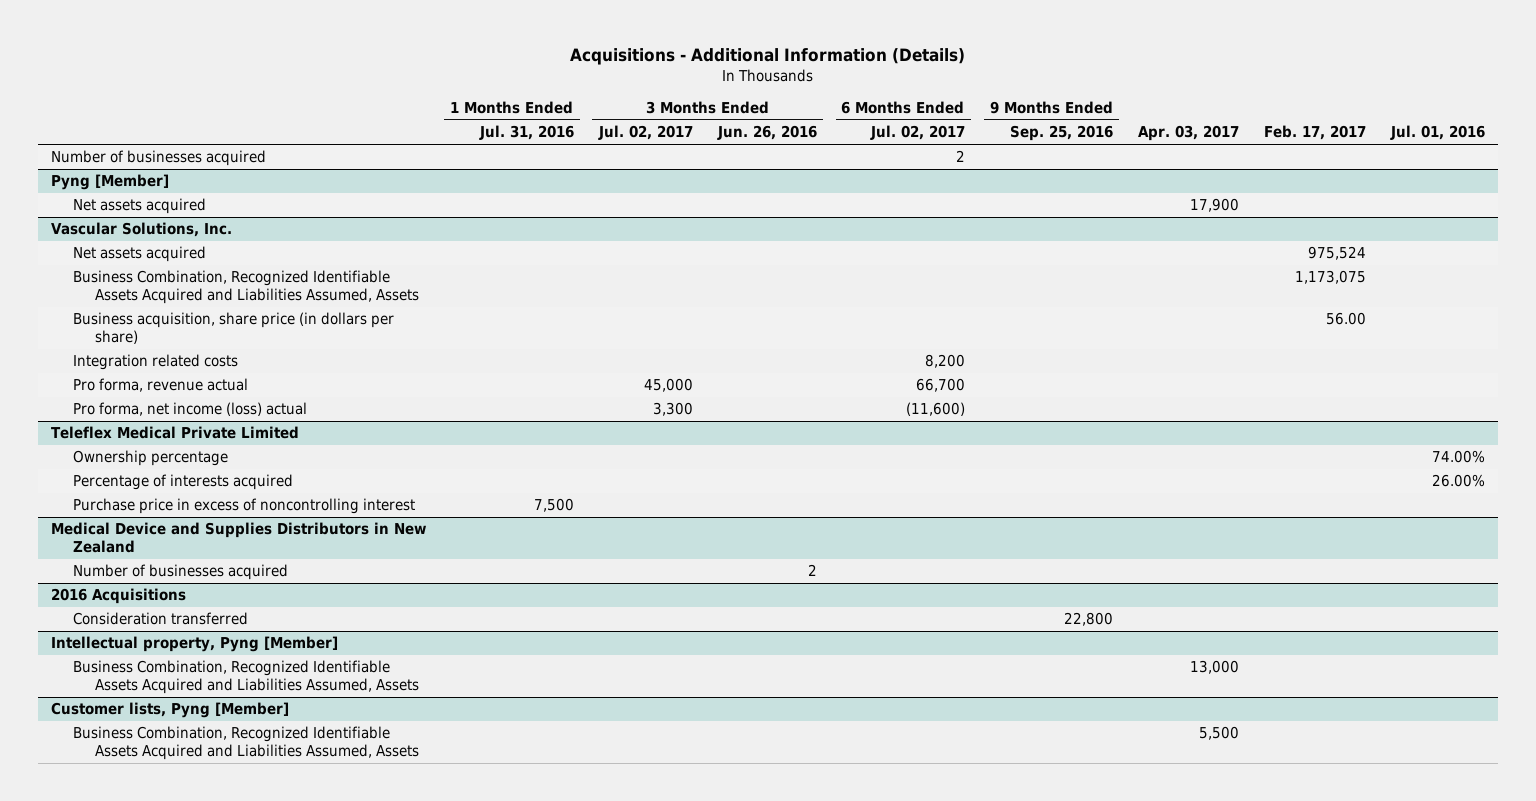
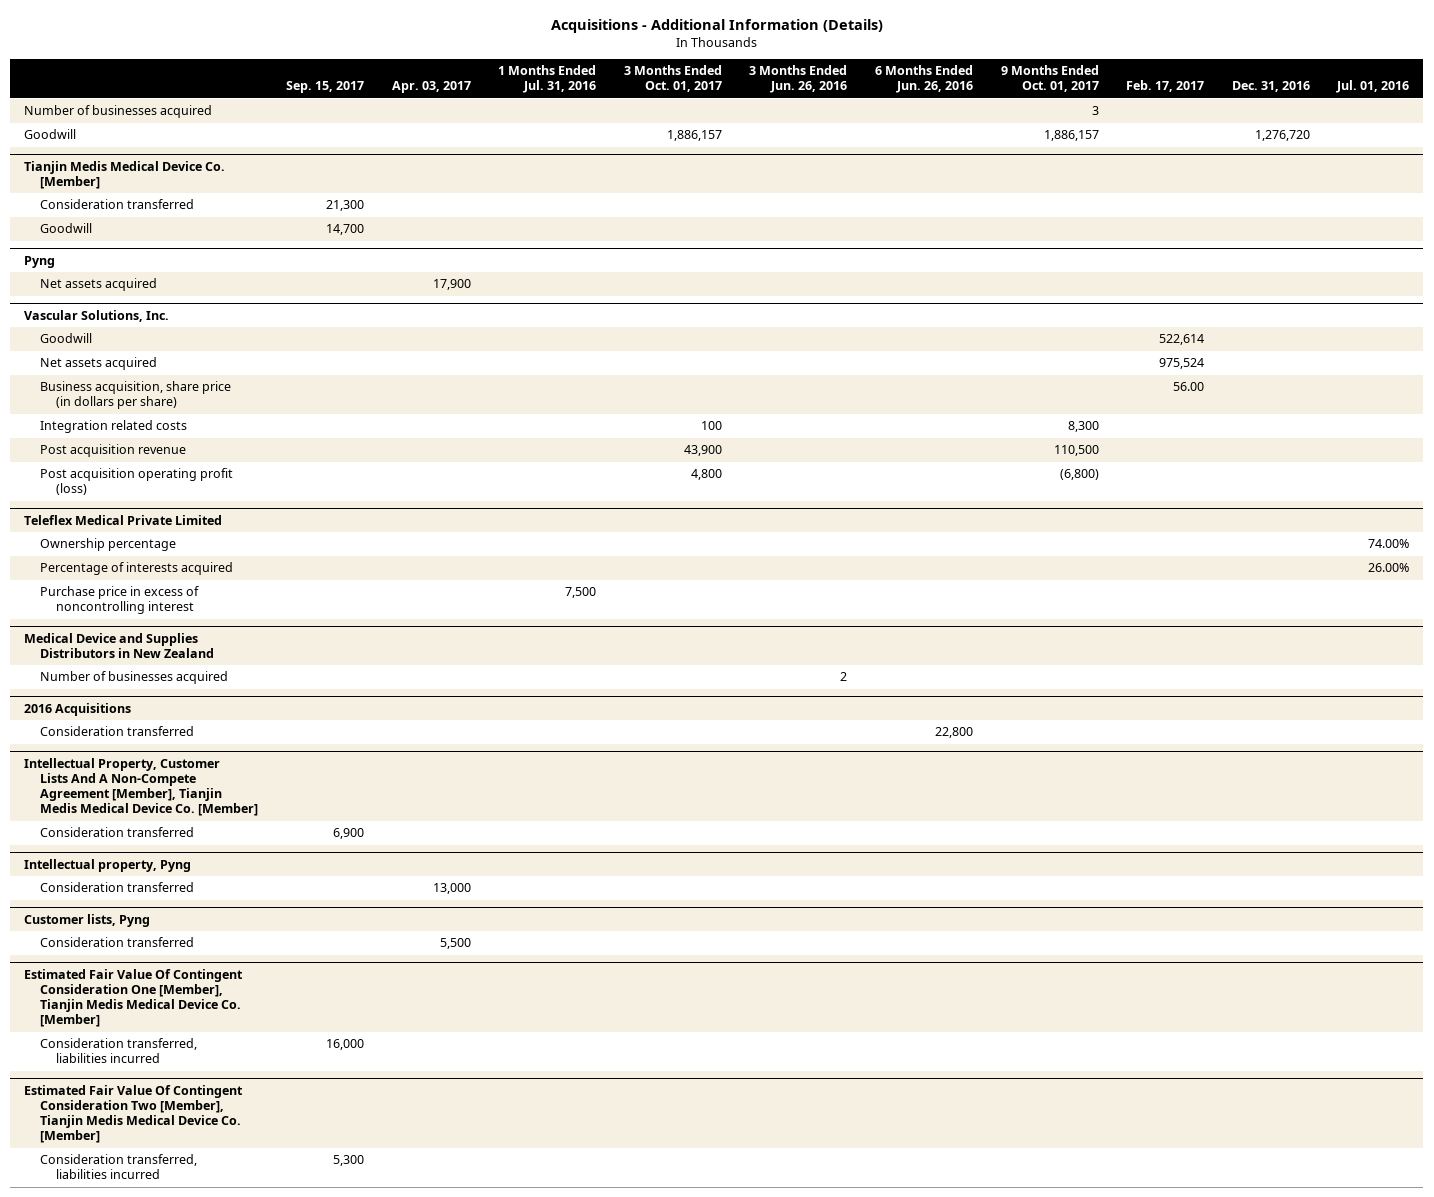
- | 1 Months Ended Jul. 31, 2016 | 3 Months Ended Jul. 02, 2017 | 3 Months Ended Jun. 26, 2016 | 6 Months Ended Jul. 02, 2017 | 9 Months Ended Sep. 25, 2016 | Apr. 03, 2017 | Feb. 17, 2017 | Jul. 01, 2016
+ | Sep. 15, 2017 | Apr. 03, 2017 | 1 Months Ended Jul. 31, 2016 | 3 Months Ended Oct. 01, 2017 | 3 Months Ended Jun. 26, 2016 | 6 Months Ended Jun. 26, 2016 | 9 Months Ended Oct. 01, 2017 | Feb. 17, 2017 | Dec. 31, 2016 | Jul. 01, 2016
- Pyng [Member]
+ Goodwill | | | | 1,886,157 | | | 1,886,157 | | 1,276,720 |
+ Tianjin Medis Medical Device Co. [Member]
+ Consideration transferred | 21,300 | | | | | | | | |
+ Goodwill | 14,700 | | | | | | | | |
+ Pyng
@ Vascular Solutions, Inc.
+ Goodwill | | | | | | | | 522,614 | |
- Business Combination, Recognized Identifiable Assets Acquired and Liabilities Assumed, Assets | | | | | | | 1,173,075 |
- Pro forma, revenue actual | | 45,000 | | 66,700 | | | |
- Pro forma, net income (loss) actual | | 3,300 | | (11,600) | | | |
+ Post acquisition revenue | | | | 43,900 | | | 110,500 | | |
+ Post acquisition operating profit (loss) | | | | 4,800 | | | (6,800) | | |
- Intellectual property, Pyng [Member]
- Business Combination, Recognized Identifiable Assets Acquired and Liabilities Assumed, Assets | | | | | | 13,000 | |
- Customer lists, Pyng [Member]
- Business Combination, Recognized Identifiable Assets Acquired and Liabilities Assumed, Assets | | | | | | 5,500 | |
+ Intellectual Property, Customer Lists And A Non-Compete Agreement [Member], Tianjin Medis Medical Device Co. [Member]
+ Consideration transferred | 6,900 | | | | | | | | |
+ Intellectual property, Pyng
+ Consideration transferred | | 13,000 | | | | | | | |
+ Customer lists, Pyng
+ Consideration transferred | | 5,500 | | | | | | | |
+ Estimated Fair Value Of Contingent Consideration One [Member], Tianjin Medis Medical Device Co. [Member]
+ Consideration transferred, liabilities incurred | 16,000 | | | | | | | | |
+ Estimated Fair Value Of Contingent Consideration Two [Member], Tianjin Medis Medical Device Co. [Member]
+ Consideration transferred, liabilities incurred | 5,300 | | | | | | | | |

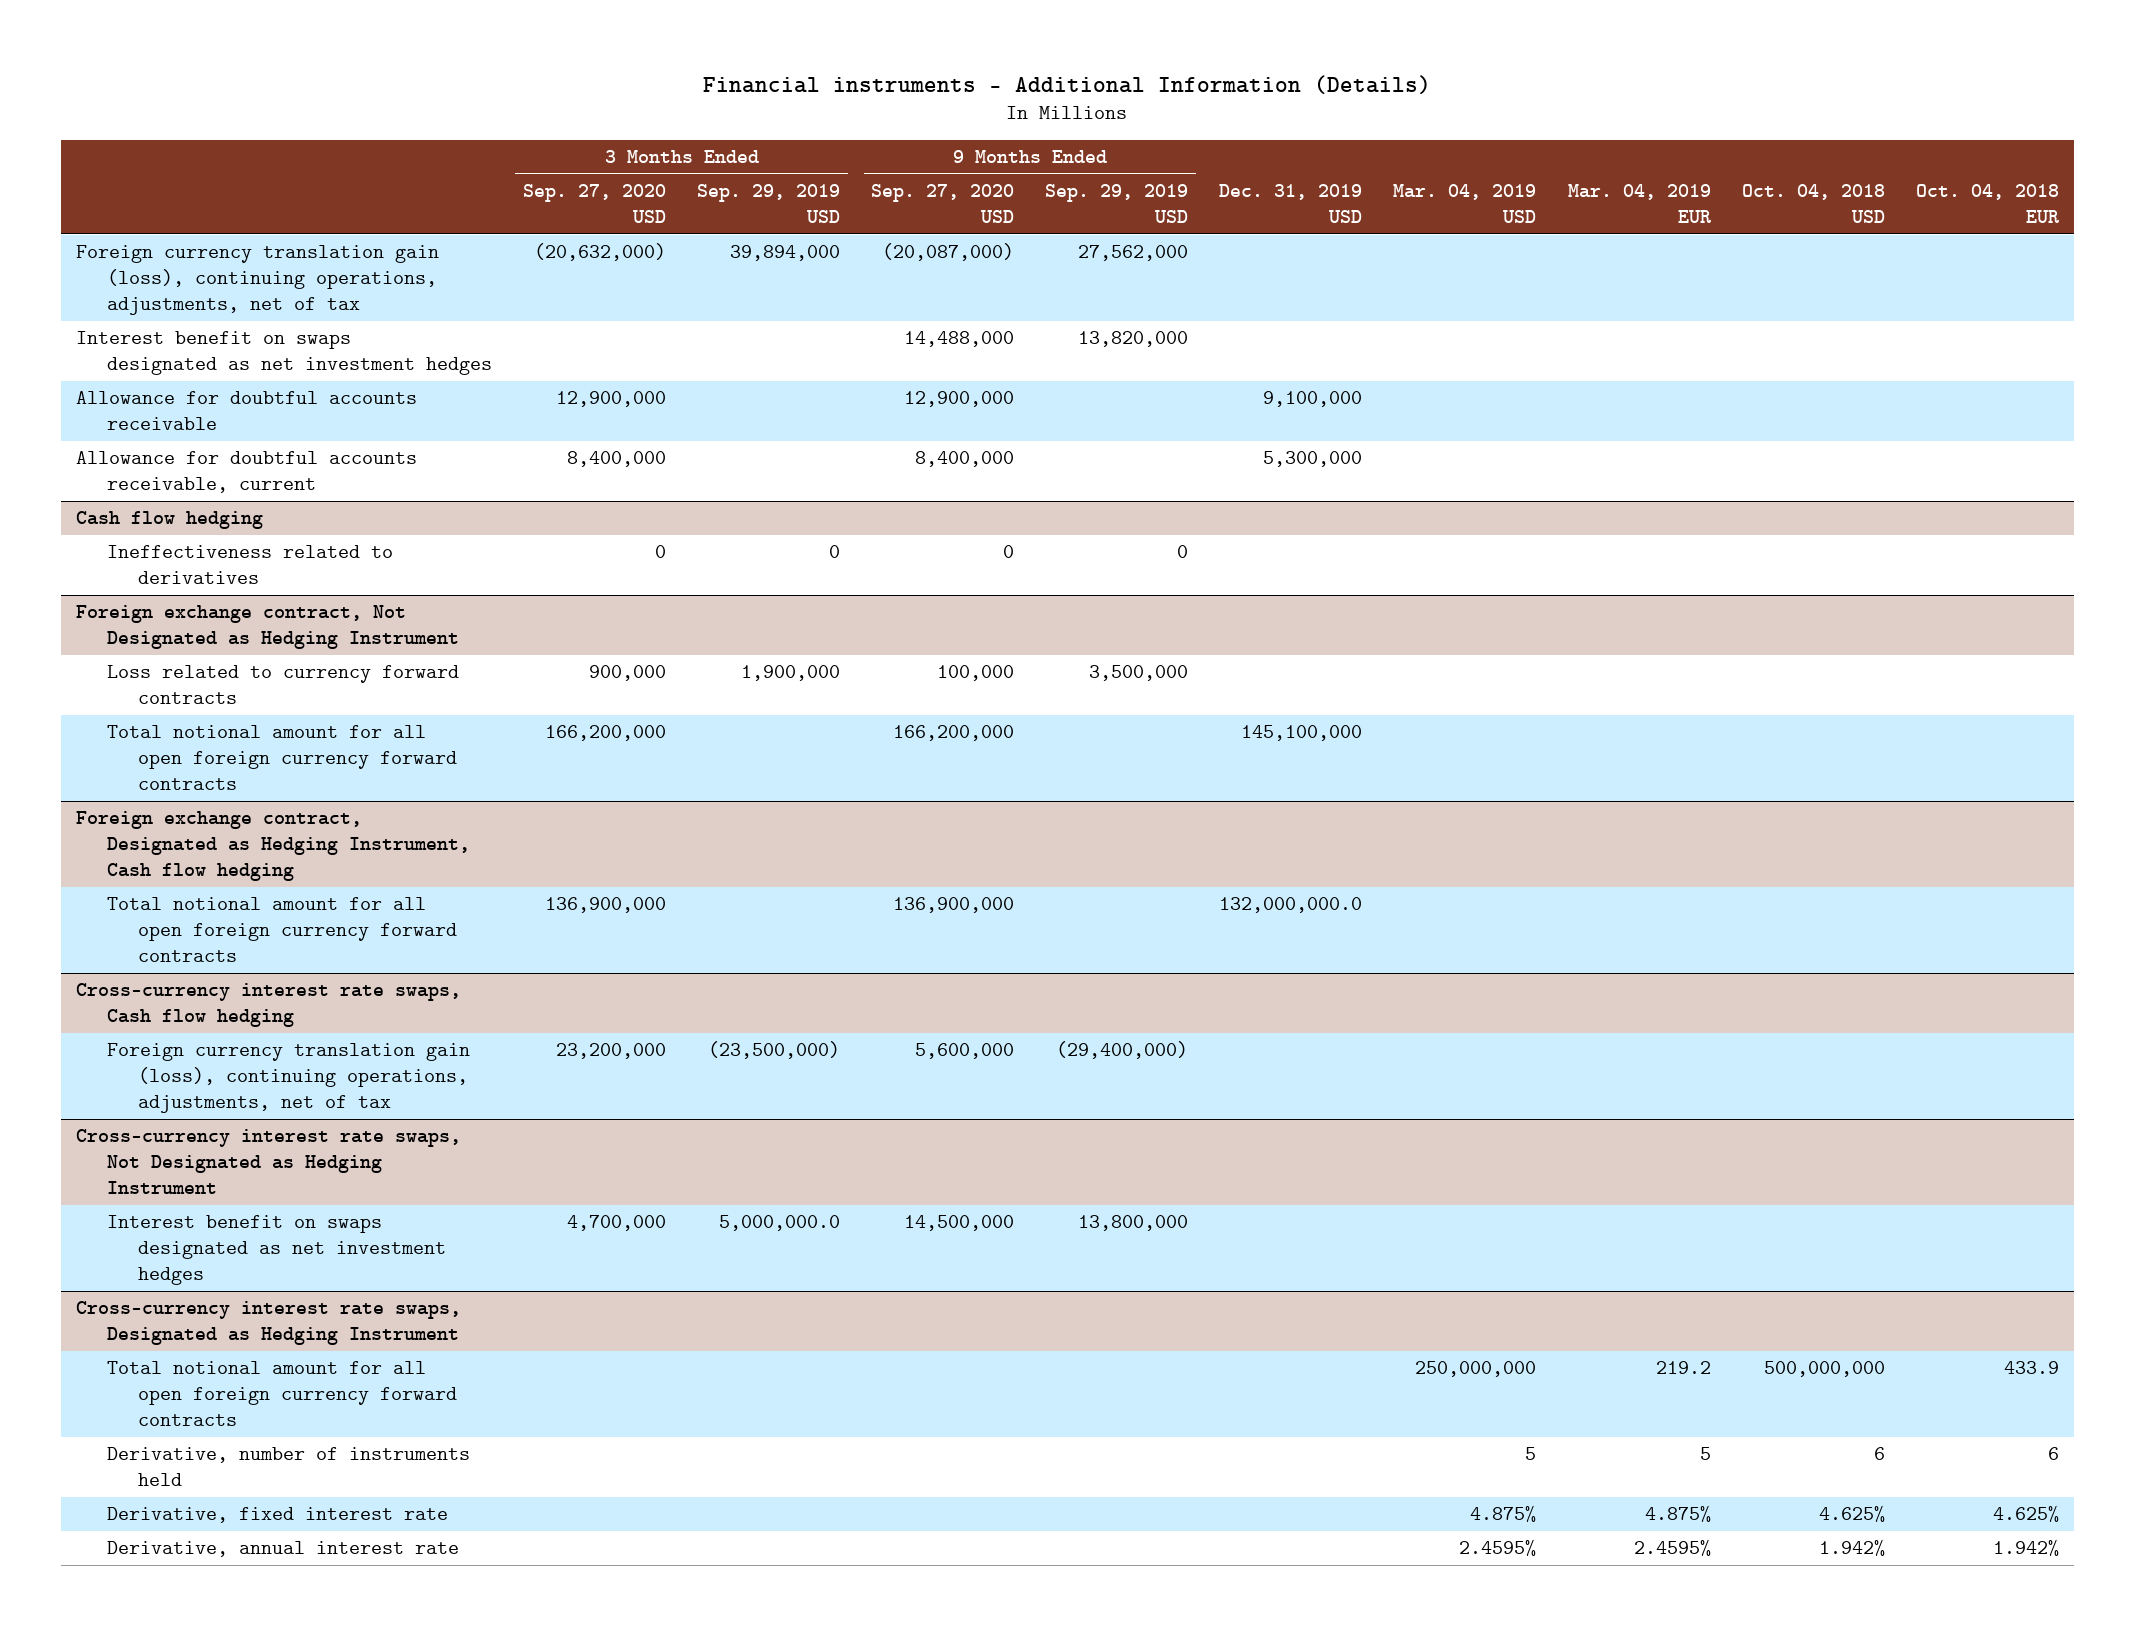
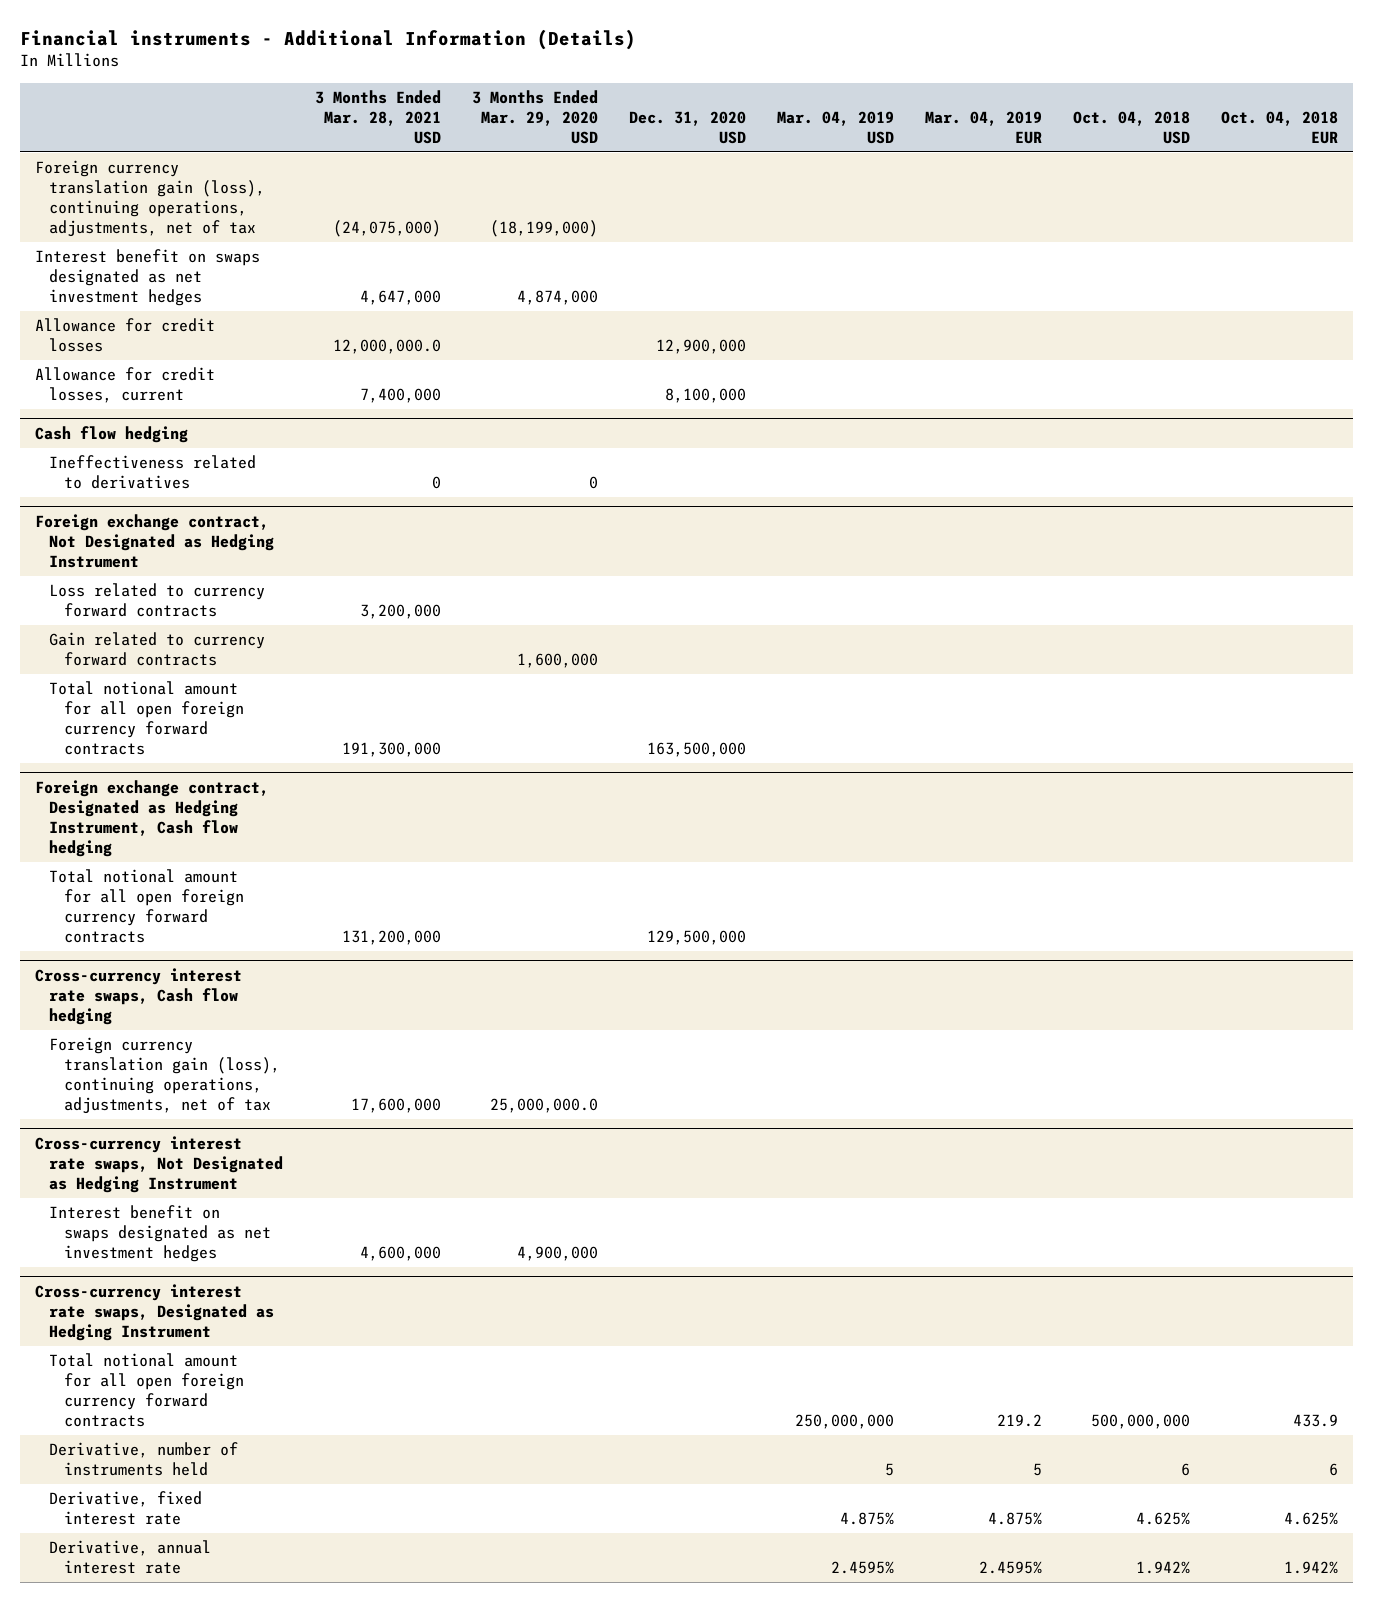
- | 3 Months Ended Sep. 27, 2020 USD | 3 Months Ended Sep. 29, 2019 USD | 9 Months Ended Sep. 27, 2020 USD | 9 Months Ended Sep. 29, 2019 USD | Dec. 31, 2019 USD | Mar. 04, 2019 USD | Mar. 04, 2019 EUR | Oct. 04, 2018 USD | Oct. 04, 2018 EUR
+ | 3 Months Ended Mar. 28, 2021 USD | 3 Months Ended Mar. 29, 2020 USD | Dec. 31, 2020 USD | Mar. 04, 2019 USD | Mar. 04, 2019 EUR | Oct. 04, 2018 USD | Oct. 04, 2018 EUR
- Allowance for doubtful accounts receivable | 12,900,000 | | 12,900,000 | | 9,100,000 | | | |
- Allowance for doubtful accounts receivable, current | 8,400,000 | | 8,400,000 | | 5,300,000 | | | |
+ Allowance for credit losses | 12,000,000.0 | | 12,900,000 | | | |
+ Allowance for credit losses, current | 7,400,000 | | 8,100,000 | | | |
@ Foreign exchange contract, Not Designated as Hedging Instrument
+ Gain related to currency forward contracts | | 1,600,000 | | | | |

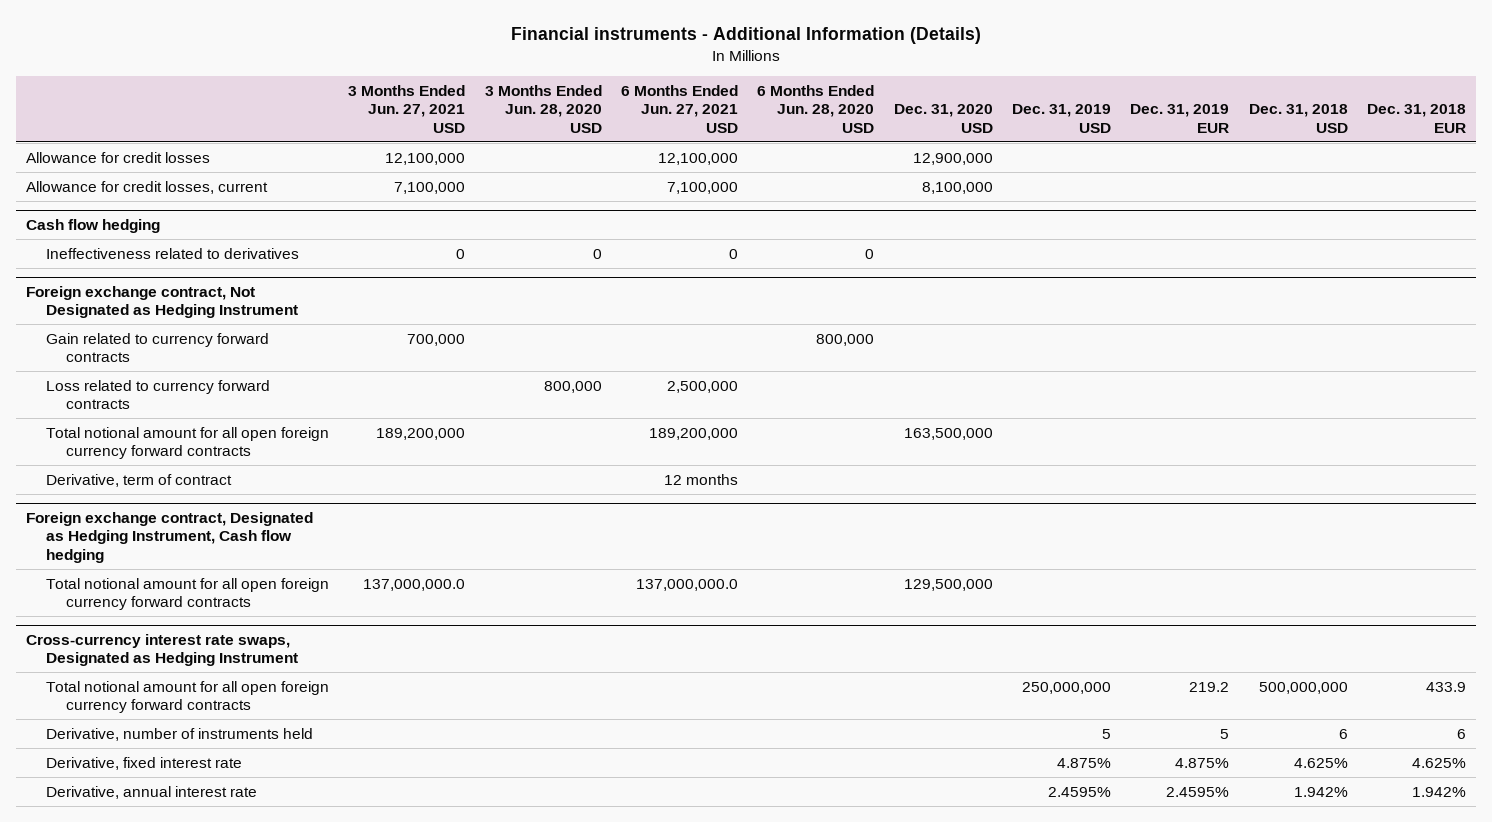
- | 3 Months Ended Mar. 28, 2021 USD | 3 Months Ended Mar. 29, 2020 USD | Dec. 31, 2020 USD | Mar. 04, 2019 USD | Mar. 04, 2019 EUR | Oct. 04, 2018 USD | Oct. 04, 2018 EUR
+ | 3 Months Ended Jun. 27, 2021 USD | 3 Months Ended Jun. 28, 2020 USD | 6 Months Ended Jun. 27, 2021 USD | 6 Months Ended Jun. 28, 2020 USD | Dec. 31, 2020 USD | Dec. 31, 2019 USD | Dec. 31, 2019 EUR | Dec. 31, 2018 USD | Dec. 31, 2018 EUR
- Foreign currency translation gain (loss), continuing operations, adjustments, net of tax | (24,075,000) | (18,199,000) | | | | |
- Interest benefit on swaps designated as net investment hedges | 4,647,000 | 4,874,000 | | | | |
@ Foreign exchange contract, Not Designated as Hedging Instrument
moved down: Loss related to currency forward contracts | | 800,000 | 2,500,000 | | | | | |
+ Derivative, term of contract | | | 12 months | | | | | |
- Cross-currency interest rate swaps, Cash flow hedging
- Foreign currency translation gain (loss), continuing operations, adjustments, net of tax | 17,600,000 | 25,000,000.0 | | | | |
- Cross-currency interest rate swaps, Not Designated as Hedging Instrument
- Interest benefit on swaps designated as net investment hedges | 4,600,000 | 4,900,000 | | | | |

